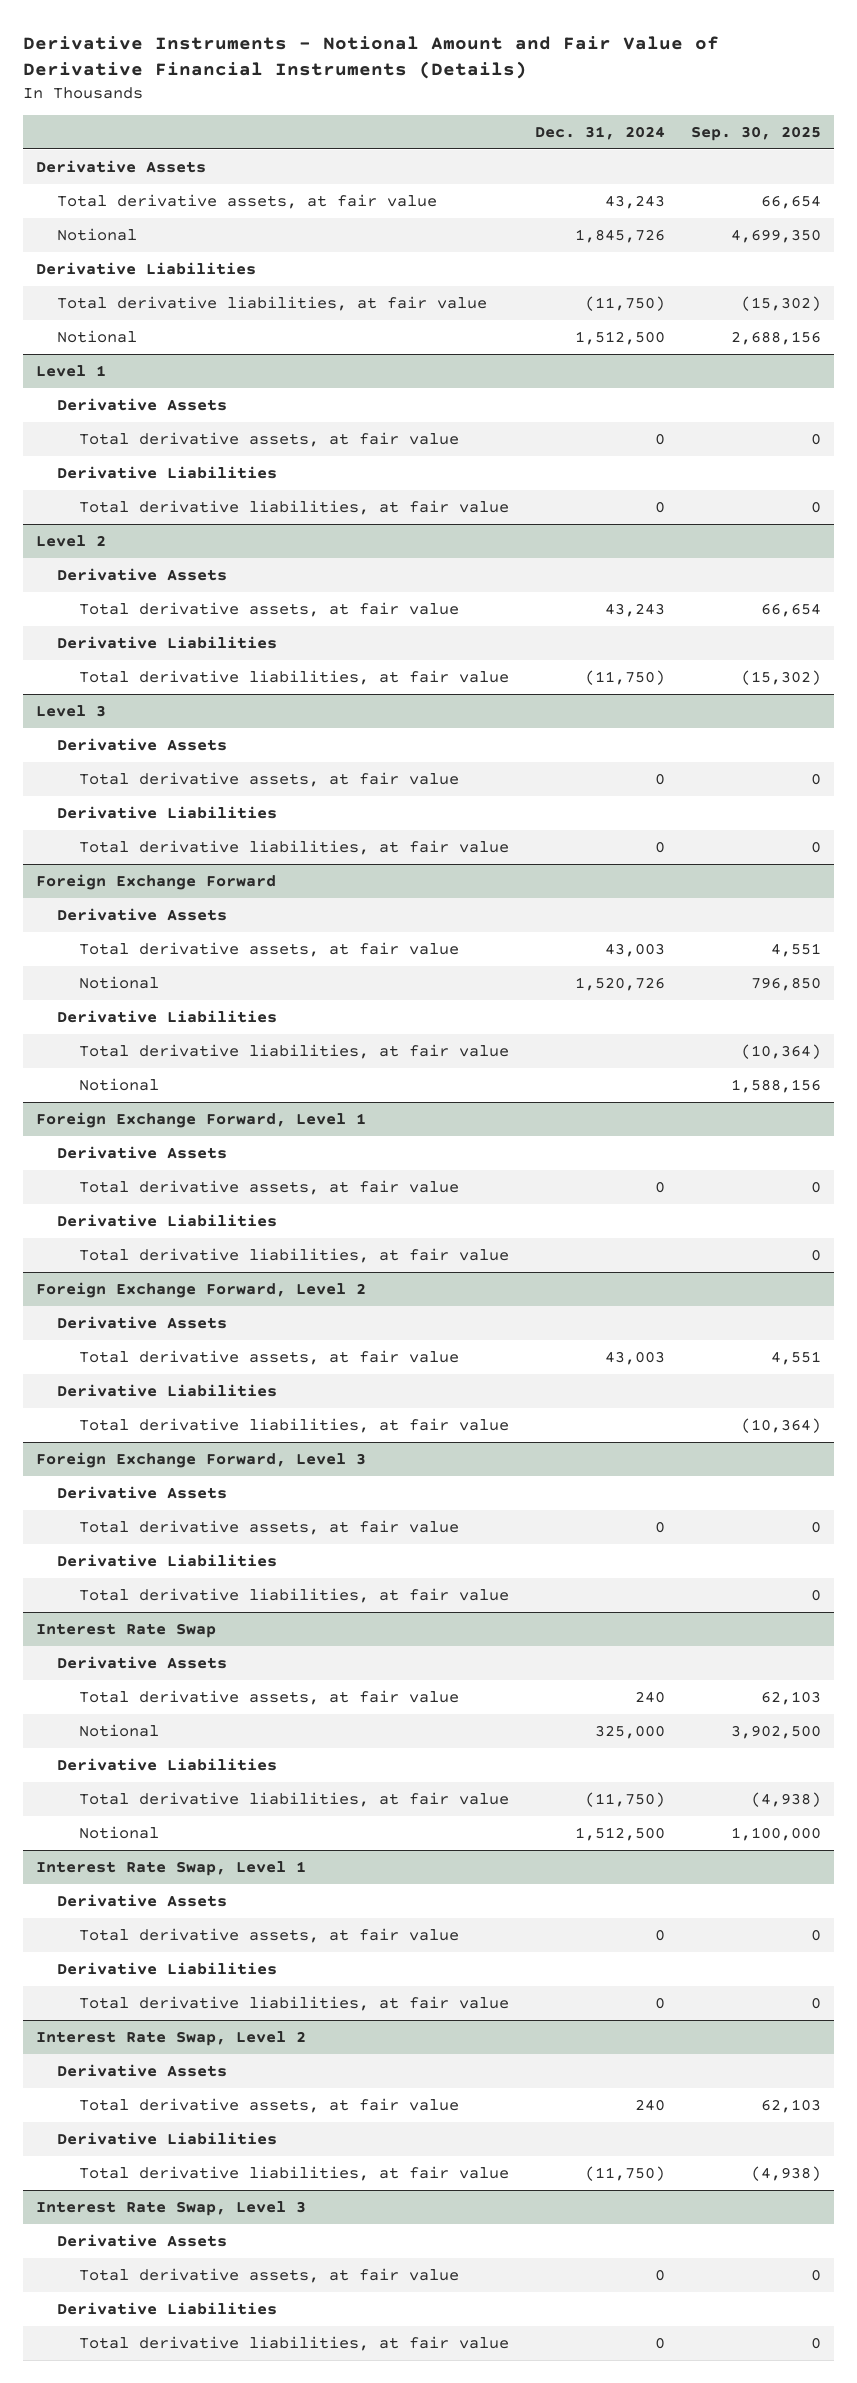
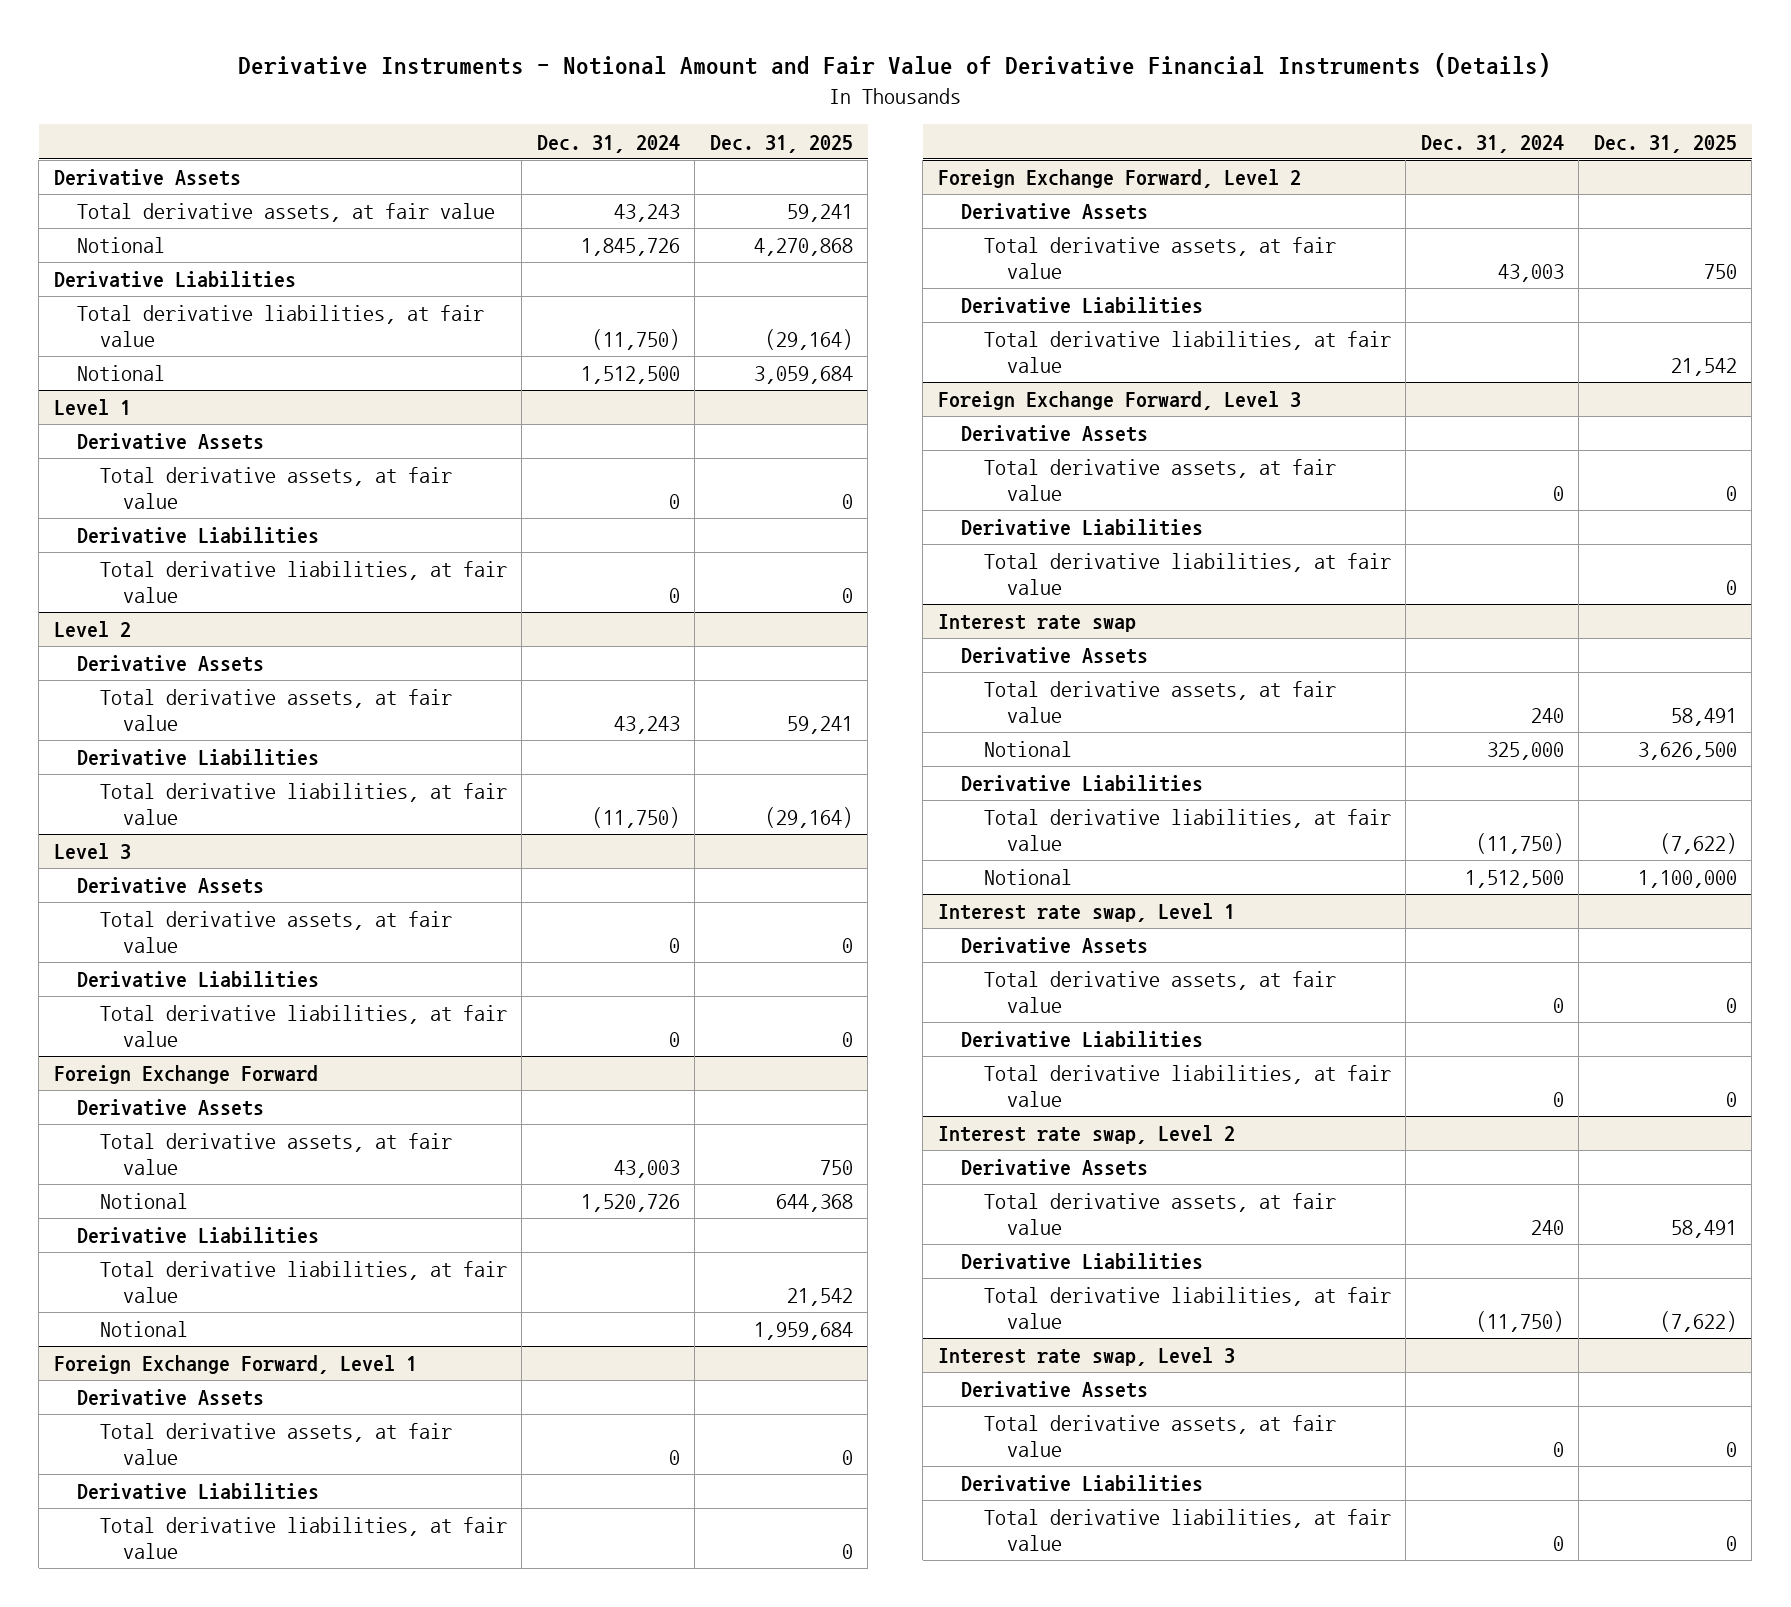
- | Dec. 31, 2024 | Sep. 30, 2025
+ | Dec. 31, 2024 | Dec. 31, 2025
- Interest Rate Swap
+ Interest rate swap
- Interest Rate Swap, Level 1
+ Interest rate swap, Level 1
- Interest Rate Swap, Level 2
+ Interest rate swap, Level 2
- Interest Rate Swap, Level 3
+ Interest rate swap, Level 3

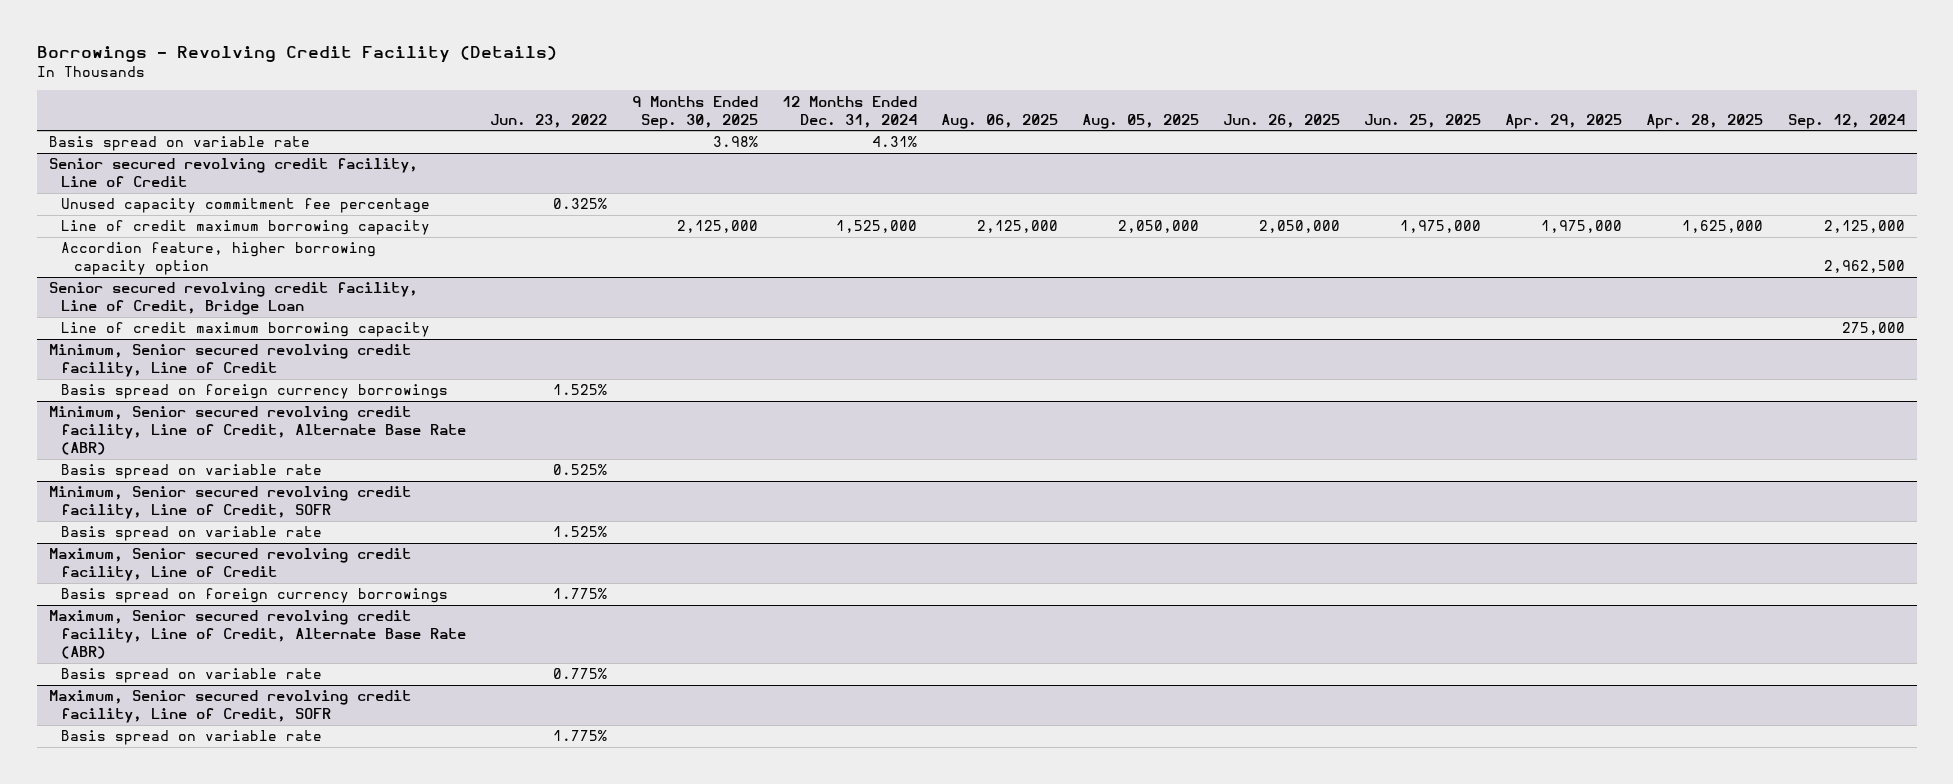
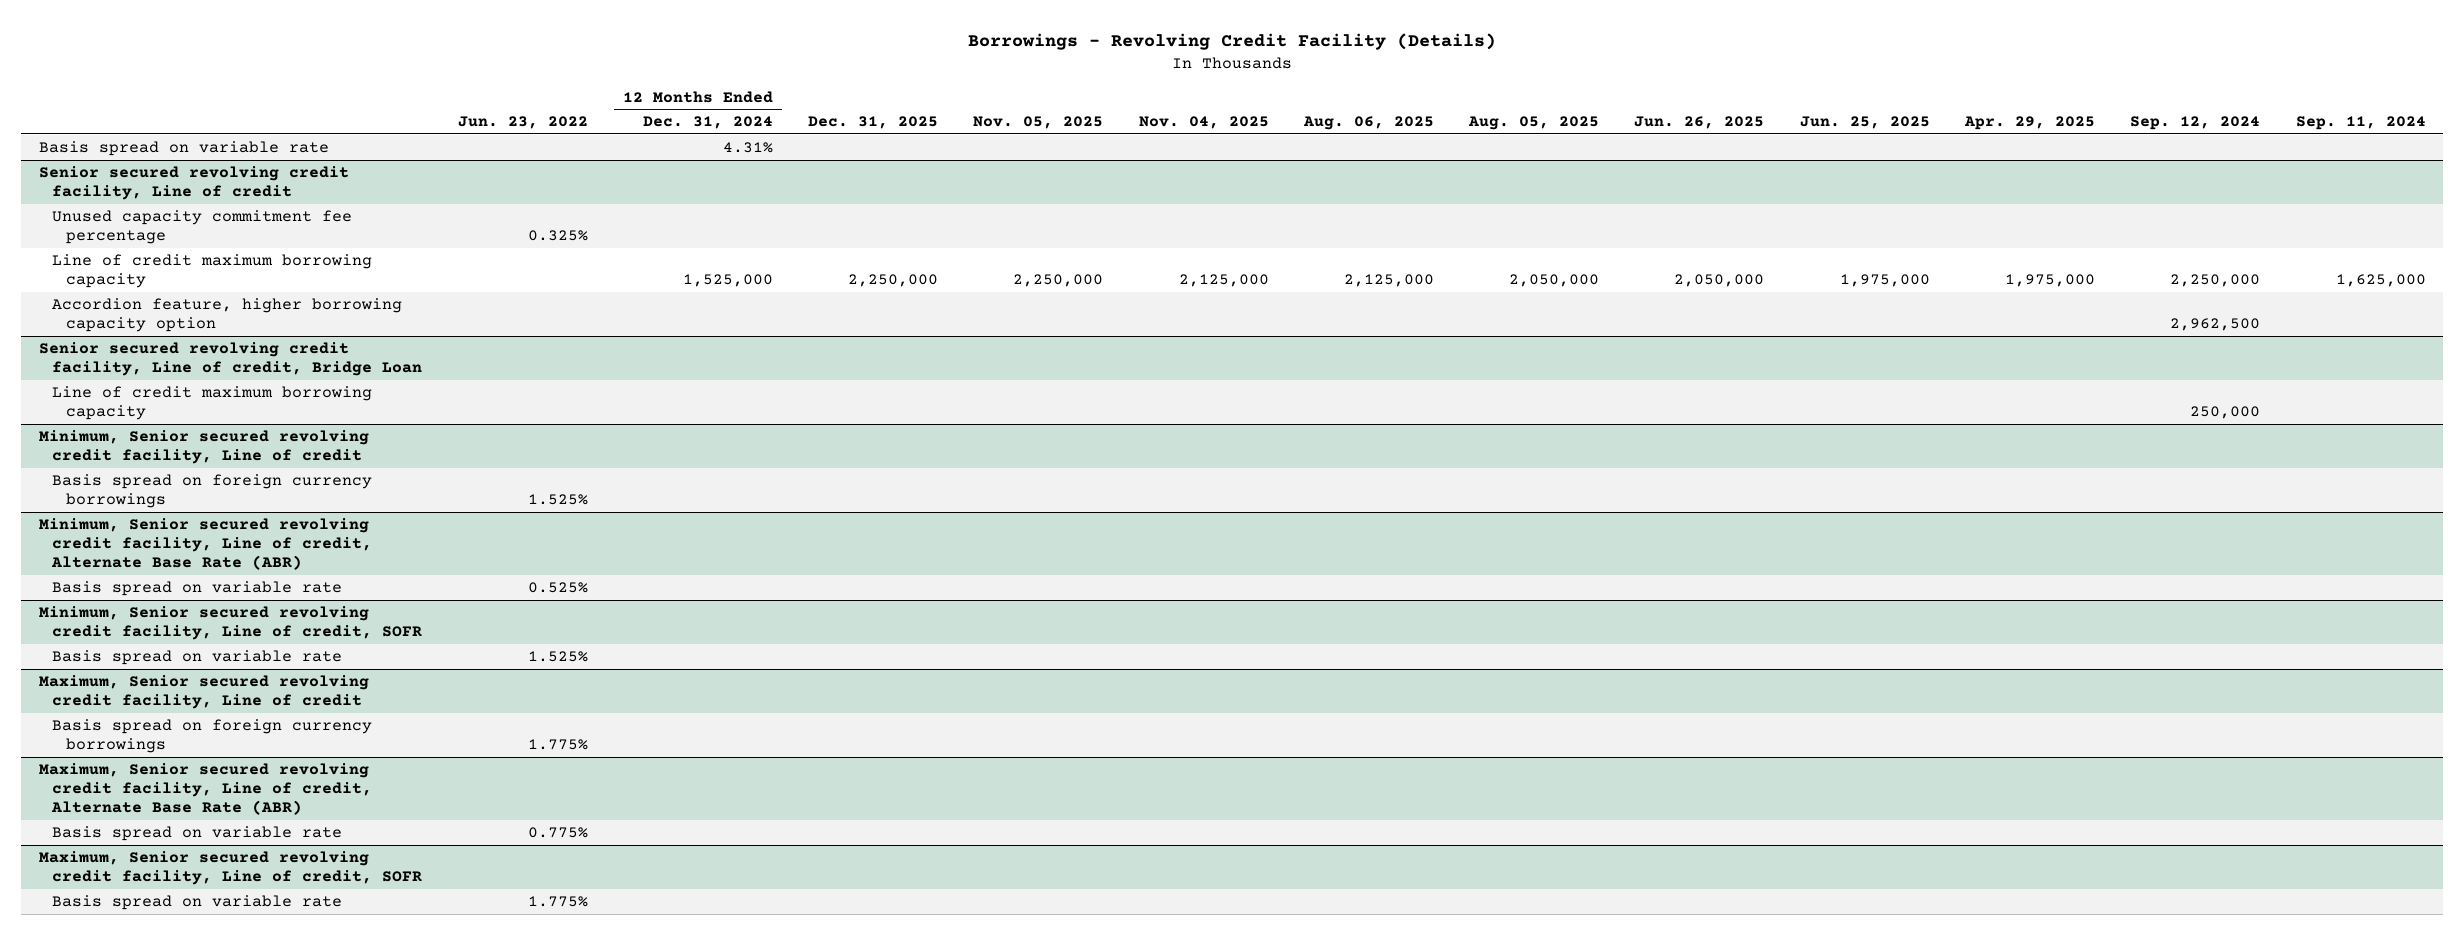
- | Jun. 23, 2022 | 9 Months Ended Sep. 30, 2025 | 12 Months Ended Dec. 31, 2024 | Aug. 06, 2025 | Aug. 05, 2025 | Jun. 26, 2025 | Jun. 25, 2025 | Apr. 29, 2025 | Apr. 28, 2025 | Sep. 12, 2024
+ | Jun. 23, 2022 | 12 Months Ended Dec. 31, 2024 | Dec. 31, 2025 | Nov. 05, 2025 | Nov. 04, 2025 | Aug. 06, 2025 | Aug. 05, 2025 | Jun. 26, 2025 | Jun. 25, 2025 | Apr. 29, 2025 | Sep. 12, 2024 | Sep. 11, 2024
- Senior secured revolving credit facility, Line of Credit
+ Senior secured revolving credit facility, Line of credit
- Line of credit maximum borrowing capacity | | 2,125,000 | 1,525,000 | 2,125,000 | 2,050,000 | 2,050,000 | 1,975,000 | 1,975,000 | 1,625,000 | 2,125,000
+ Line of credit maximum borrowing capacity | | 1,525,000 | 2,250,000 | 2,250,000 | 2,125,000 | 2,125,000 | 2,050,000 | 2,050,000 | 1,975,000 | 1,975,000 | 2,250,000 | 1,625,000
- Senior secured revolving credit facility, Line of Credit, Bridge Loan
- Line of credit maximum borrowing capacity | | | | | | | | | | 275,000
- Minimum, Senior secured revolving credit facility, Line of Credit
+ Senior secured revolving credit facility, Line of credit, Bridge Loan
+ Line of credit maximum borrowing capacity | | | | | | | | | | | 250,000 |
+ Minimum, Senior secured revolving credit facility, Line of credit
- Minimum, Senior secured revolving credit facility, Line of Credit, Alternate Base Rate (ABR)
+ Minimum, Senior secured revolving credit facility, Line of credit, Alternate Base Rate (ABR)
- Minimum, Senior secured revolving credit facility, Line of Credit, SOFR
+ Minimum, Senior secured revolving credit facility, Line of credit, SOFR
- Maximum, Senior secured revolving credit facility, Line of Credit
+ Maximum, Senior secured revolving credit facility, Line of credit
- Maximum, Senior secured revolving credit facility, Line of Credit, Alternate Base Rate (ABR)
+ Maximum, Senior secured revolving credit facility, Line of credit, Alternate Base Rate (ABR)
- Maximum, Senior secured revolving credit facility, Line of Credit, SOFR
+ Maximum, Senior secured revolving credit facility, Line of credit, SOFR

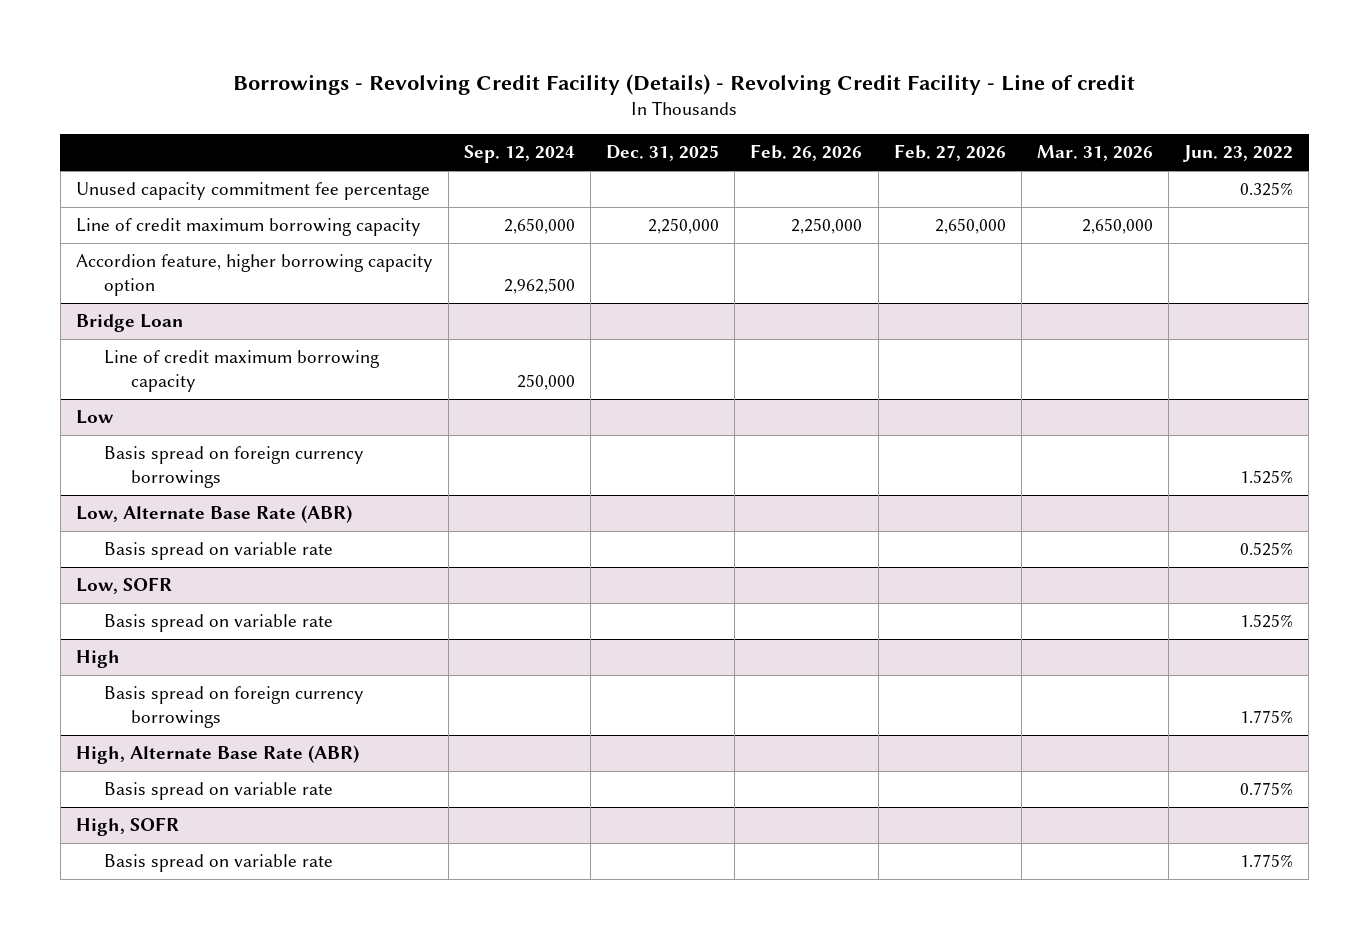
- Borrowings - Revolving Credit Facility (Details)
+ Borrowings - Revolving Credit Facility (Details) - Revolving Credit Facility - Line of credit
- | Jun. 23, 2022 | 12 Months Ended Dec. 31, 2024 | Dec. 31, 2025 | Nov. 05, 2025 | Nov. 04, 2025 | Aug. 06, 2025 | Aug. 05, 2025 | Jun. 26, 2025 | Jun. 25, 2025 | Apr. 29, 2025 | Sep. 12, 2024 | Sep. 11, 2024
+ | Sep. 12, 2024 | Dec. 31, 2025 | Feb. 26, 2026 | Feb. 27, 2026 | Mar. 31, 2026 | Jun. 23, 2022
- Basis spread on variable rate | | 4.31% | | | | | | | | | |
- Senior secured revolving credit facility, Line of credit
- Line of credit maximum borrowing capacity | | 1,525,000 | 2,250,000 | 2,250,000 | 2,125,000 | 2,125,000 | 2,050,000 | 2,050,000 | 1,975,000 | 1,975,000 | 2,250,000 | 1,625,000
+ Line of credit maximum borrowing capacity | 2,650,000 | 2,250,000 | 2,250,000 | 2,650,000 | 2,650,000 |
- Senior secured revolving credit facility, Line of credit, Bridge Loan
+ Bridge Loan
- Minimum, Senior secured revolving credit facility, Line of credit
+ Low
- Minimum, Senior secured revolving credit facility, Line of credit, Alternate Base Rate (ABR)
+ Low, Alternate Base Rate (ABR)
- Minimum, Senior secured revolving credit facility, Line of credit, SOFR
+ Low, SOFR
- Maximum, Senior secured revolving credit facility, Line of credit
+ High
- Maximum, Senior secured revolving credit facility, Line of credit, Alternate Base Rate (ABR)
+ High, Alternate Base Rate (ABR)
- Maximum, Senior secured revolving credit facility, Line of credit, SOFR
+ High, SOFR

